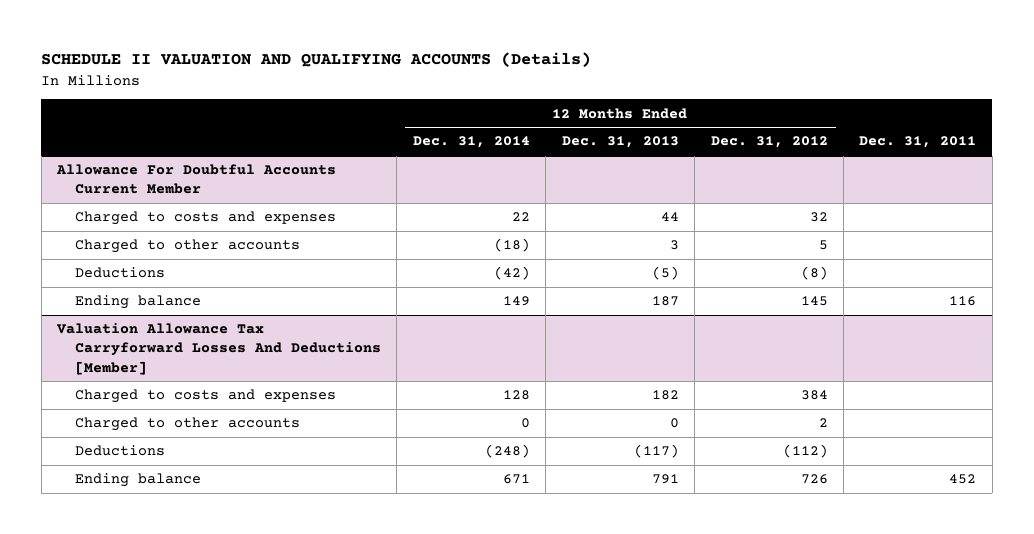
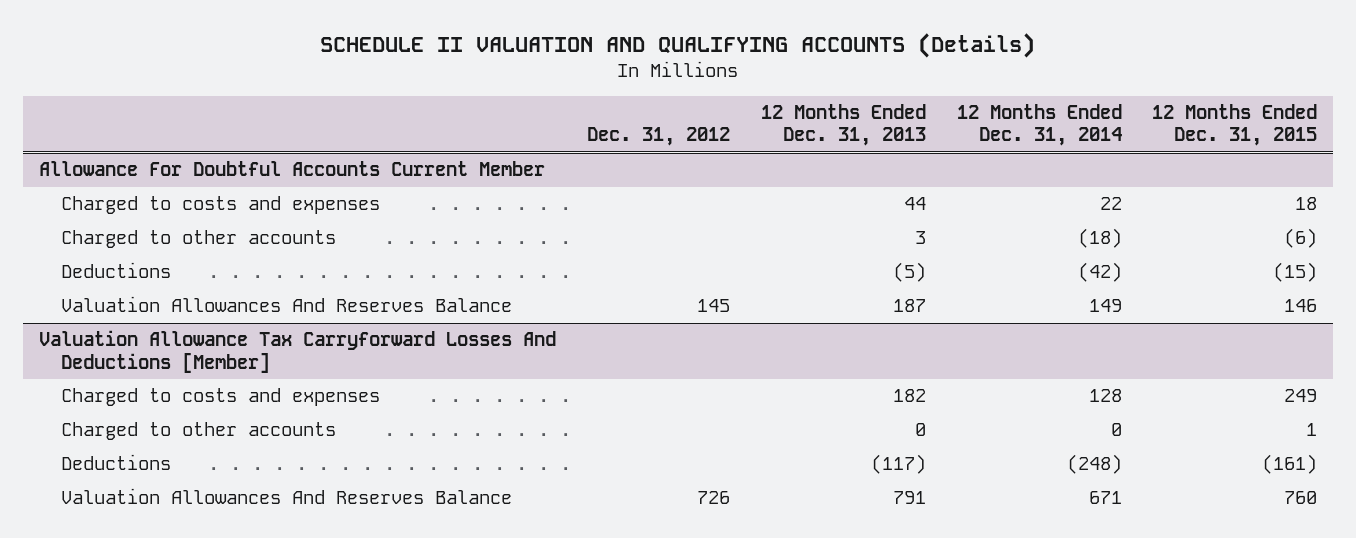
- | 12 Months Ended Dec. 31, 2014 | 12 Months Ended Dec. 31, 2013 | 12 Months Ended Dec. 31, 2012 | Dec. 31, 2011
+ | Dec. 31, 2012 | 12 Months Ended Dec. 31, 2013 | 12 Months Ended Dec. 31, 2014 | 12 Months Ended Dec. 31, 2015
@ Allowance For Doubtful Accounts Current Member
- Ending balance | 149 | 187 | 145 | 116
+ Valuation Allowances And Reserves Balance | 145 | 187 | 149 | 146
@ Valuation Allowance Tax Carryforward Losses And Deductions [Member]
- Ending balance | 671 | 791 | 726 | 452
+ Valuation Allowances And Reserves Balance | 726 | 791 | 671 | 760

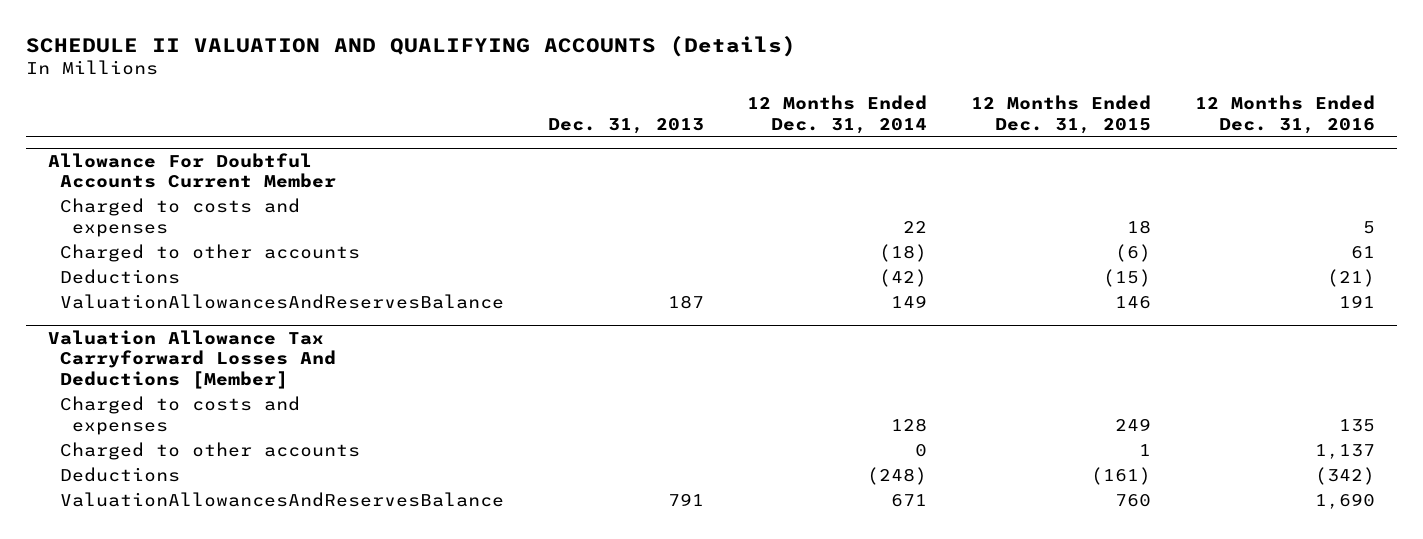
- | Dec. 31, 2012 | 12 Months Ended Dec. 31, 2013 | 12 Months Ended Dec. 31, 2014 | 12 Months Ended Dec. 31, 2015
+ | Dec. 31, 2013 | 12 Months Ended Dec. 31, 2014 | 12 Months Ended Dec. 31, 2015 | 12 Months Ended Dec. 31, 2016
@ Allowance For Doubtful Accounts Current Member
- Valuation Allowances And Reserves Balance | 145 | 187 | 149 | 146
+ ValuationAllowancesAndReservesBalance | 187 | 149 | 146 | 191
@ Valuation Allowance Tax Carryforward Losses And Deductions [Member]
- Valuation Allowances And Reserves Balance | 726 | 791 | 671 | 760
+ ValuationAllowancesAndReservesBalance | 791 | 671 | 760 | 1,690

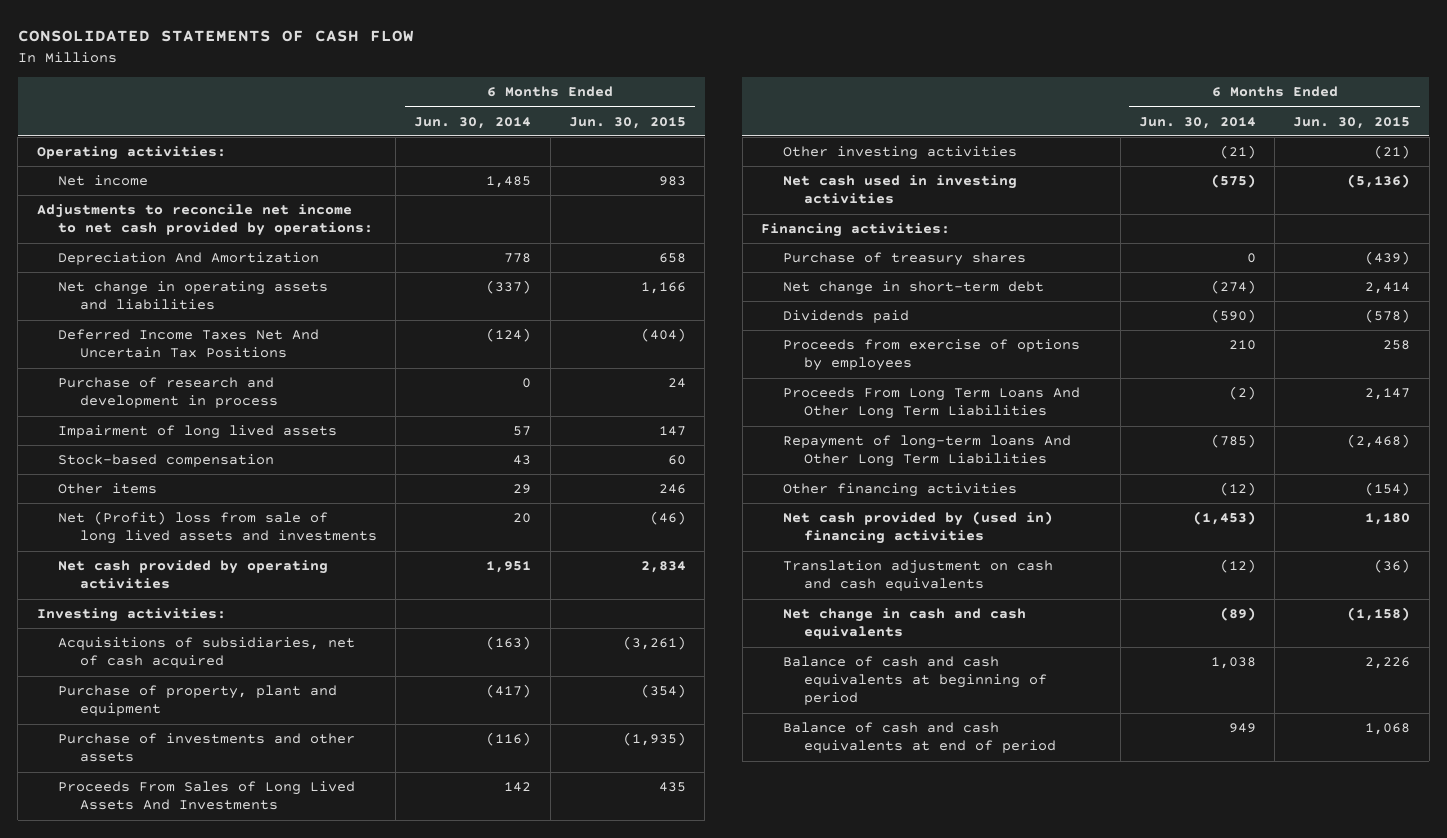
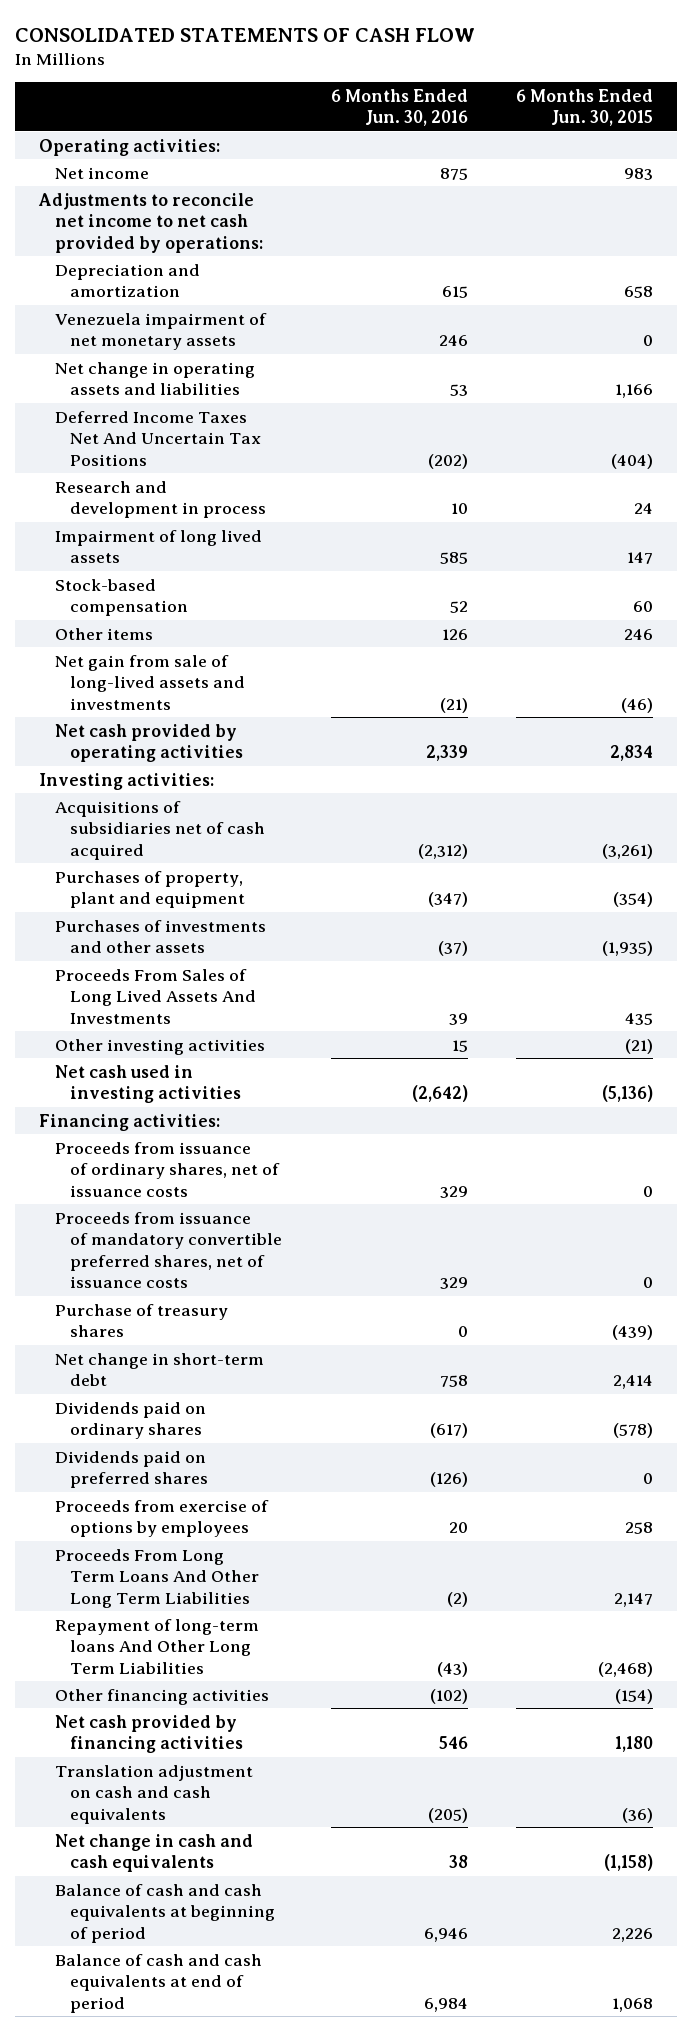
- | 6 Months Ended Jun. 30, 2014 | 6 Months Ended Jun. 30, 2015
+ | 6 Months Ended Jun. 30, 2016 | 6 Months Ended Jun. 30, 2015
- Depreciation And Amortization | 778 | 658
+ Depreciation and amortization | 615 | 658
+ Venezuela impairment of net monetary assets | 246 | 0
- Purchase of research and development in process | 0 | 24
+ Research and development in process | 10 | 24
- Net (Profit) loss from sale of long lived assets and investments | 20 | (46)
+ Net gain from sale of long-lived assets and investments | (21) | (46)
- Acquisitions of subsidiaries, net of cash acquired | (163) | (3,261)
- Purchase of property, plant and equipment | (417) | (354)
- Purchase of investments and other assets | (116) | (1,935)
+ Acquisitions of subsidiaries net of cash acquired | (2,312) | (3,261)
+ Purchases of property, plant and equipment | (347) | (354)
+ Purchases of investments and other assets | (37) | (1,935)
+ Proceeds from issuance of ordinary shares, net of issuance costs | 329 | 0
+ Proceeds from issuance of mandatory convertible preferred shares, net of issuance costs | 329 | 0
- Dividends paid | (590) | (578)
+ Dividends paid on ordinary shares | (617) | (578)
+ Dividends paid on preferred shares | (126) | 0
- Net cash provided by (used in) financing activities | (1,453) | 1,180
+ Net cash provided by financing activities | 546 | 1,180

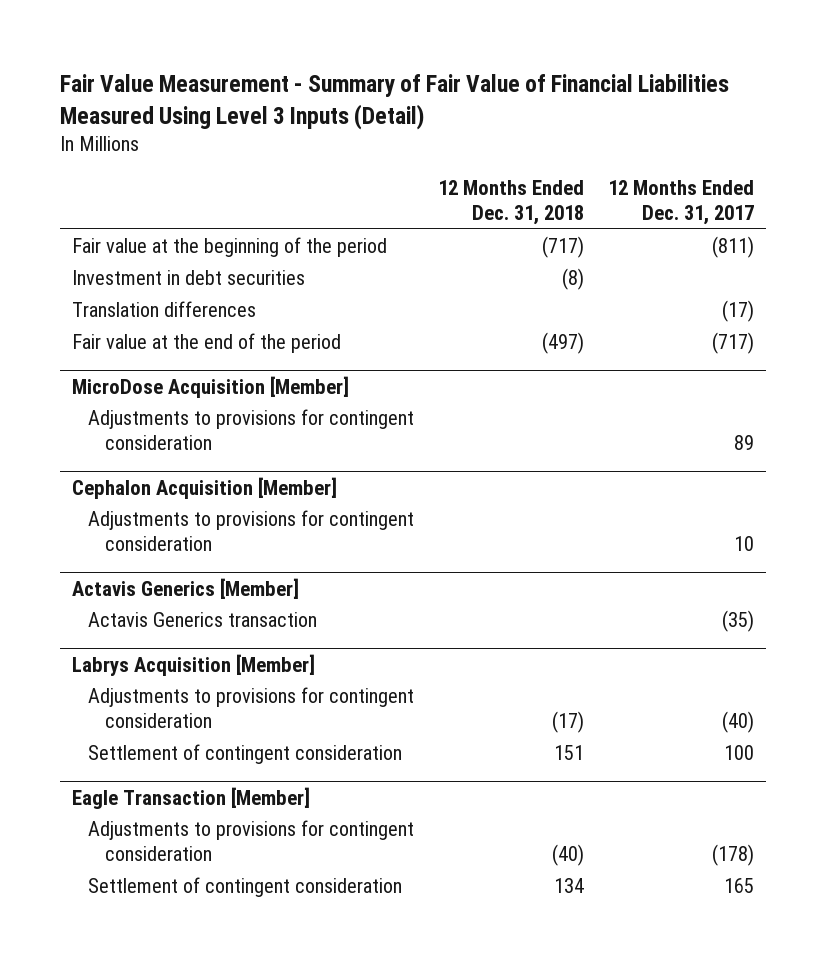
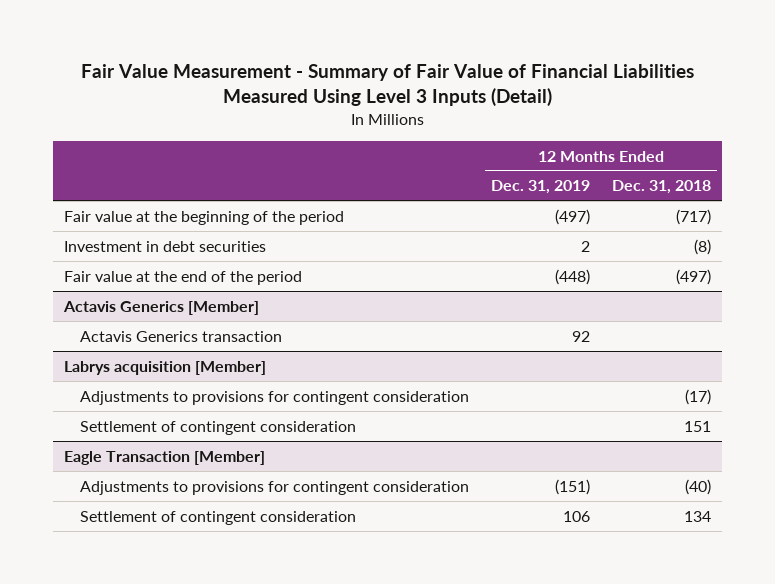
- | 12 Months Ended Dec. 31, 2018 | 12 Months Ended Dec. 31, 2017
+ | 12 Months Ended Dec. 31, 2019 | 12 Months Ended Dec. 31, 2018
- Translation differences | | (17)
- MicroDose Acquisition [Member]
- Adjustments to provisions for contingent consideration | | 89
- Cephalon Acquisition [Member]
- Adjustments to provisions for contingent consideration | | 10
- Labrys Acquisition [Member]
+ Labrys acquisition [Member]

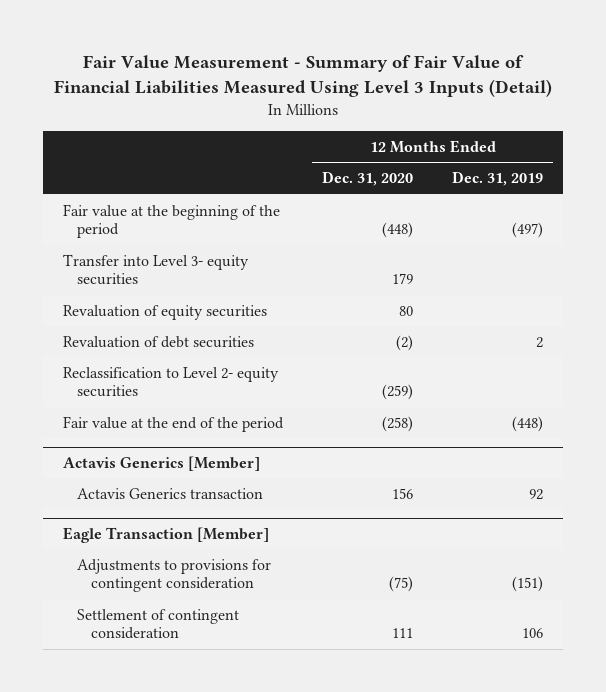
- | 12 Months Ended Dec. 31, 2019 | 12 Months Ended Dec. 31, 2018
+ | 12 Months Ended Dec. 31, 2020 | 12 Months Ended Dec. 31, 2019
- Investment in debt securities | 2 | (8)
+ Transfer into Level 3- equity securities | 179 |
+ Revaluation of equity securities | 80 |
+ Revaluation of debt securities | (2) | 2
+ Reclassification to Level 2- equity securities | (259) |
- Labrys acquisition [Member]
- Adjustments to provisions for contingent consideration | | (17)
- Settlement of contingent consideration | | 151

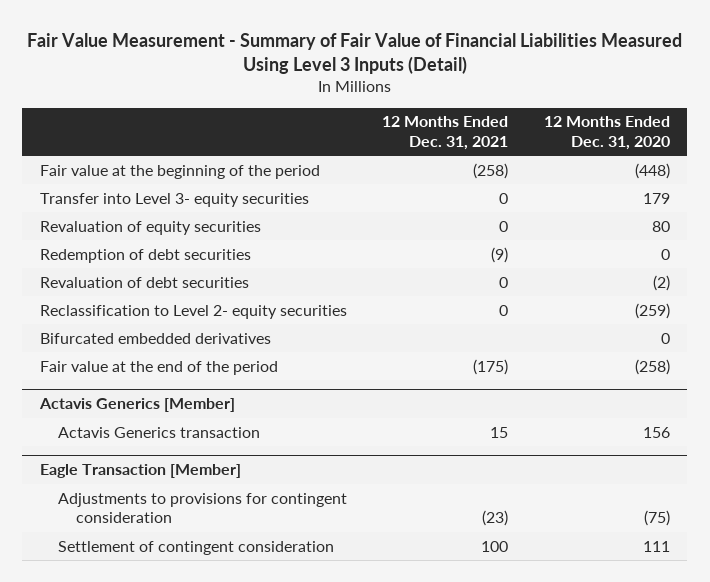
- | 12 Months Ended Dec. 31, 2020 | 12 Months Ended Dec. 31, 2019
+ | 12 Months Ended Dec. 31, 2021 | 12 Months Ended Dec. 31, 2020
+ Redemption of debt securities | (9) | 0
+ Bifurcated embedded derivatives | | 0

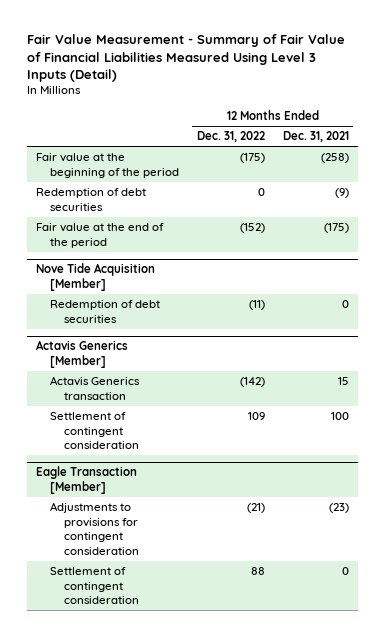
- | 12 Months Ended Dec. 31, 2021 | 12 Months Ended Dec. 31, 2020
+ | 12 Months Ended Dec. 31, 2022 | 12 Months Ended Dec. 31, 2021
- Transfer into Level 3- equity securities | 0 | 179
- Revaluation of equity securities | 0 | 80
- Revaluation of debt securities | 0 | (2)
- Reclassification to Level 2- equity securities | 0 | (259)
- Bifurcated embedded derivatives | | 0
+ Nove Tide Acquisition [Member]
+ Redemption of debt securities | (11) | 0
@ Actavis Generics [Member]
+ Settlement of contingent consideration | 109 | 100
@ Eagle Transaction [Member]
- Settlement of contingent consideration | 100 | 111
+ Settlement of contingent consideration | 88 | 0

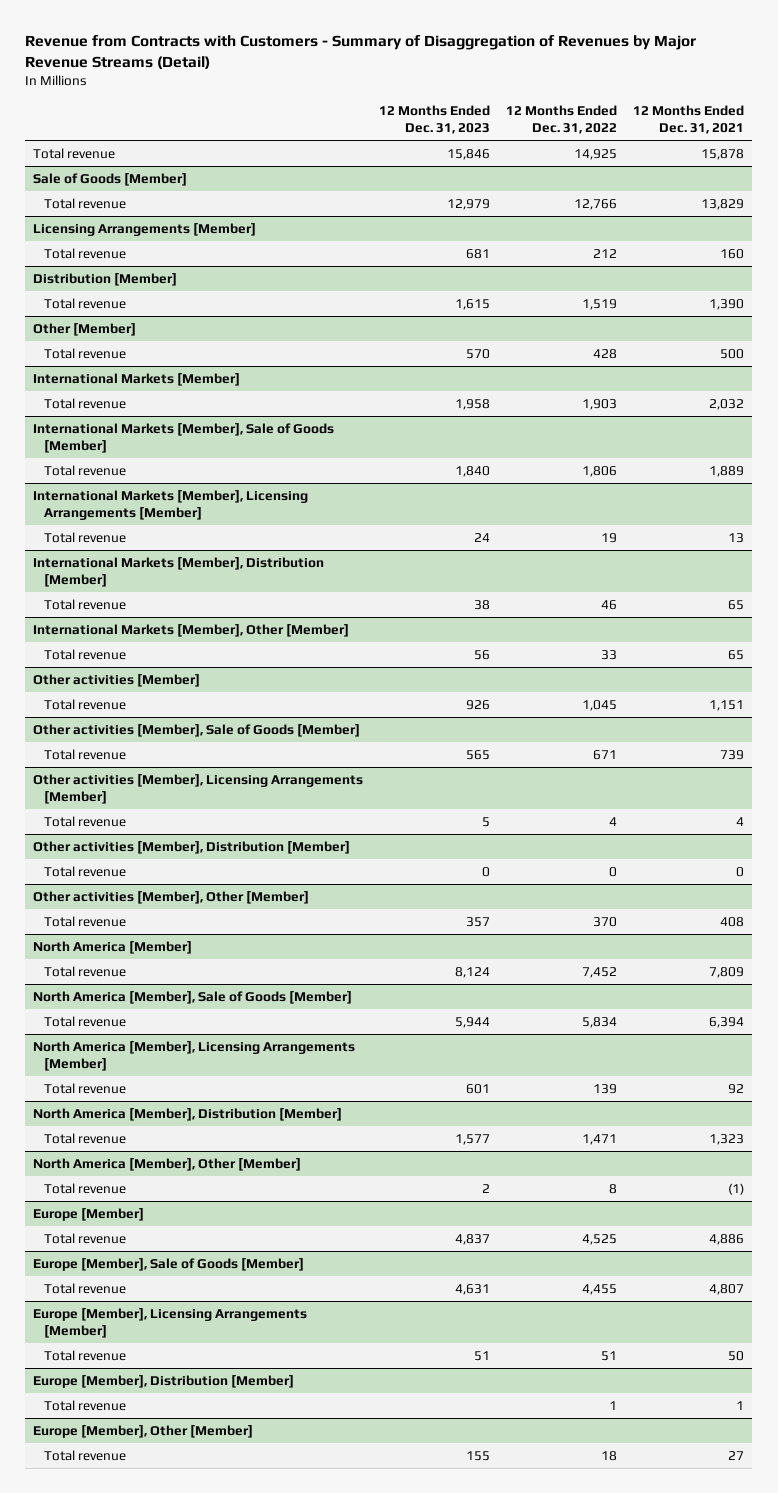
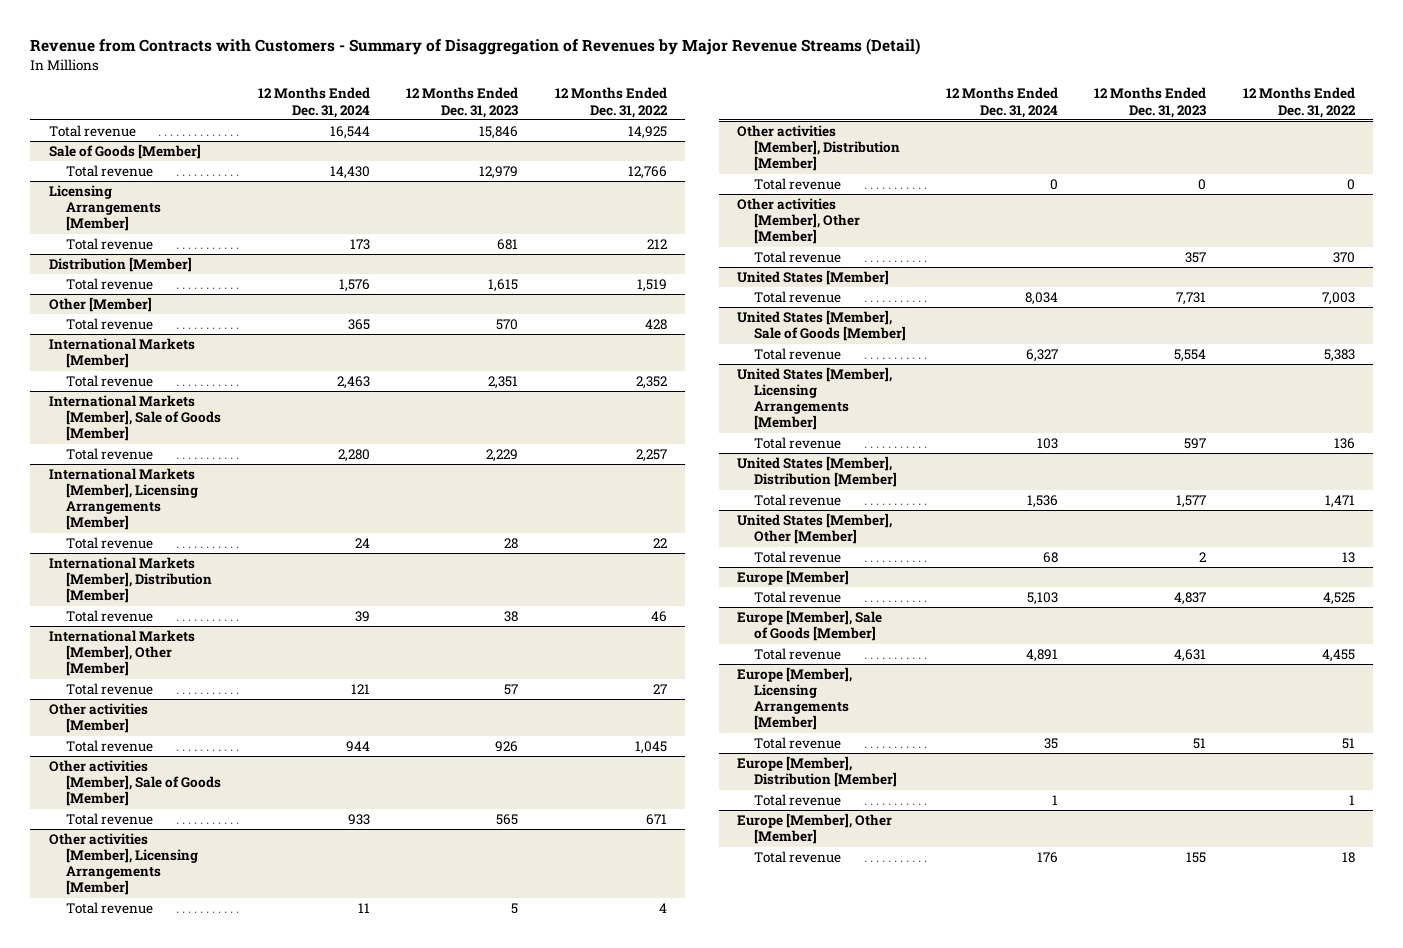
- | 12 Months Ended Dec. 31, 2023 | 12 Months Ended Dec. 31, 2022 | 12 Months Ended Dec. 31, 2021
+ | 12 Months Ended Dec. 31, 2024 | 12 Months Ended Dec. 31, 2023 | 12 Months Ended Dec. 31, 2022
@ International Markets [Member]
- Total revenue | 1,958 | 1,903 | 2,032
+ Total revenue | 2,463 | 2,351 | 2,352
@ International Markets [Member], Sale of Goods [Member]
- Total revenue | 1,840 | 1,806 | 1,889
+ Total revenue | 2,280 | 2,229 | 2,257
@ International Markets [Member], Licensing Arrangements [Member]
- Total revenue | 24 | 19 | 13
+ Total revenue | 24 | 28 | 22
@ International Markets [Member], Other [Member]
- Total revenue | 56 | 33 | 65
+ Total revenue | 121 | 57 | 27
- North America [Member]
- Total revenue | 8,124 | 7,452 | 7,809
- North America [Member], Sale of Goods [Member]
- Total revenue | 5,944 | 5,834 | 6,394
- North America [Member], Licensing Arrangements [Member]
- Total revenue | 601 | 139 | 92
- North America [Member], Distribution [Member]
+ United States [Member]
+ Total revenue | 8,034 | 7,731 | 7,003
+ United States [Member], Sale of Goods [Member]
+ Total revenue | 6,327 | 5,554 | 5,383
+ United States [Member], Licensing Arrangements [Member]
+ Total revenue | 103 | 597 | 136
+ United States [Member], Distribution [Member]
- North America [Member], Other [Member]
- Total revenue | 2 | 8 | (1)
+ United States [Member], Other [Member]
+ Total revenue | 68 | 2 | 13

